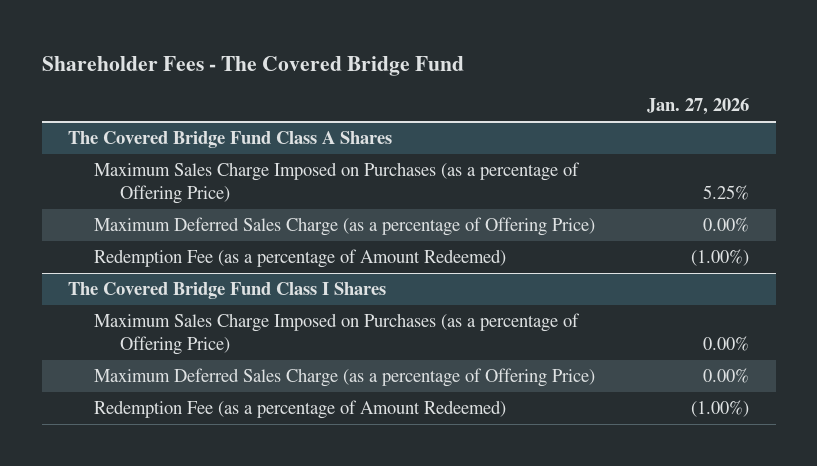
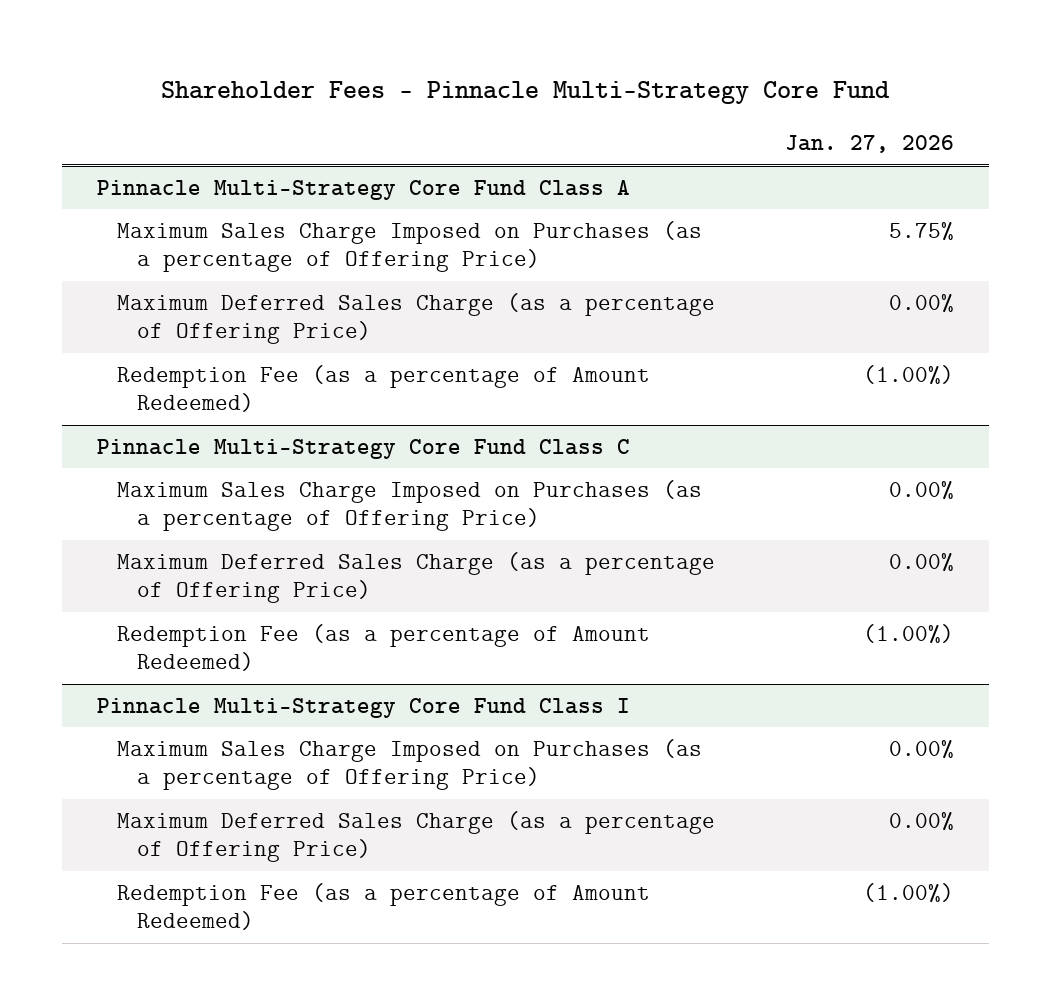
- Shareholder Fees - The Covered Bridge Fund
+ Shareholder Fees - Pinnacle Multi-Strategy Core Fund
- The Covered Bridge Fund Class A Shares
- Maximum Sales Charge Imposed on Purchases (as a percentage of Offering Price) | 5.25%
+ Pinnacle Multi-Strategy Core Fund Class A
+ Maximum Sales Charge Imposed on Purchases (as a percentage of Offering Price) | 5.75%
- The Covered Bridge Fund Class I Shares
+ Pinnacle Multi-Strategy Core Fund Class C
+ Pinnacle Multi-Strategy Core Fund Class I
+ Maximum Sales Charge Imposed on Purchases (as a percentage of Offering Price) | 0.00%
+ Maximum Deferred Sales Charge (as a percentage of Offering Price) | 0.00%
+ Redemption Fee (as a percentage of Amount Redeemed) | (1.00%)

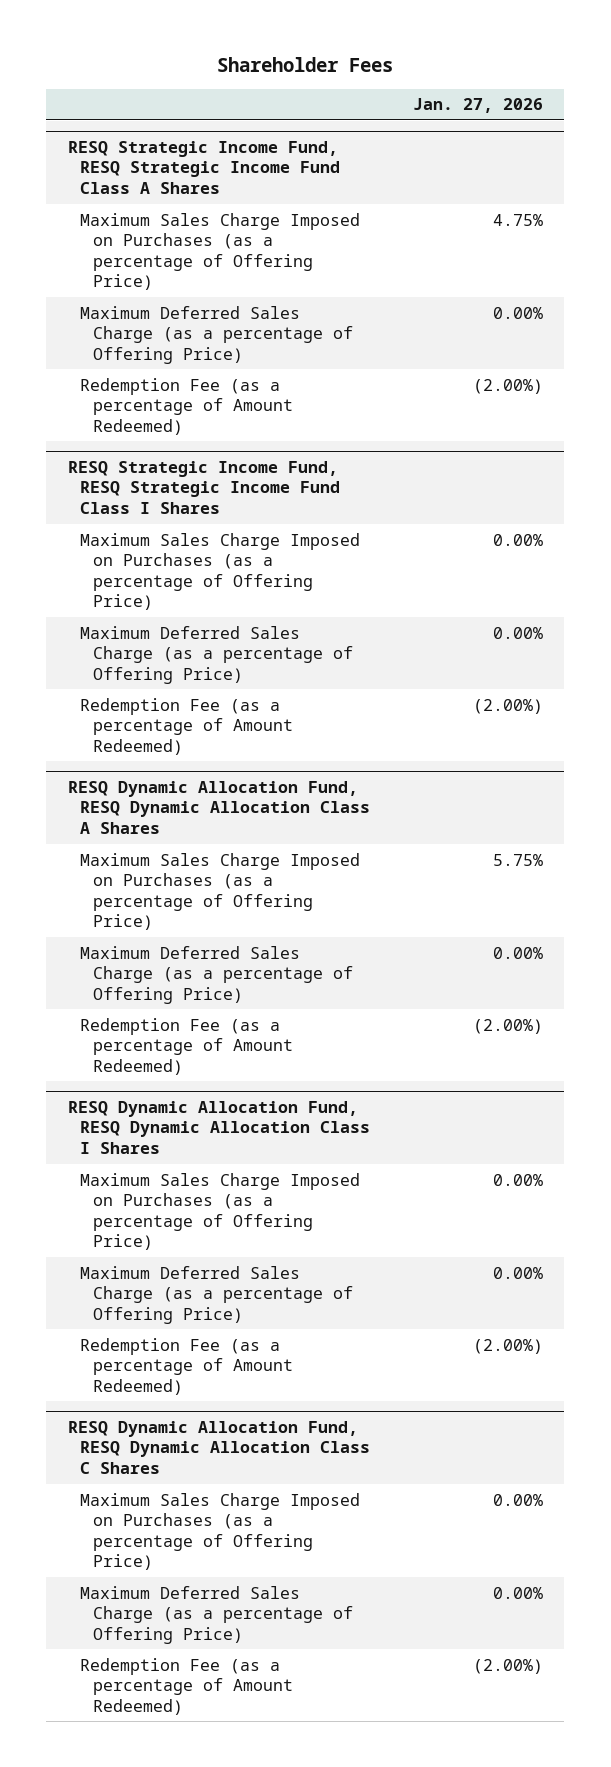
- Shareholder Fees - Pinnacle Multi-Strategy Core Fund
+ Shareholder Fees
- Pinnacle Multi-Strategy Core Fund Class A
+ RESQ Strategic Income Fund, RESQ Strategic Income Fund Class A Shares
+ Maximum Sales Charge Imposed on Purchases (as a percentage of Offering Price) | 4.75%
+ Maximum Deferred Sales Charge (as a percentage of Offering Price) | 0.00%
+ Redemption Fee (as a percentage of Amount Redeemed) | (2.00%)
+ RESQ Strategic Income Fund, RESQ Strategic Income Fund Class I Shares
+ Maximum Sales Charge Imposed on Purchases (as a percentage of Offering Price) | 0.00%
+ Maximum Deferred Sales Charge (as a percentage of Offering Price) | 0.00%
+ Redemption Fee (as a percentage of Amount Redeemed) | (2.00%)
+ RESQ Dynamic Allocation Fund, RESQ Dynamic Allocation Class A Shares
- Redemption Fee (as a percentage of Amount Redeemed) | (1.00%)
- Pinnacle Multi-Strategy Core Fund Class C
+ Redemption Fee (as a percentage of Amount Redeemed) | (2.00%)
+ RESQ Dynamic Allocation Fund, RESQ Dynamic Allocation Class I Shares
- Redemption Fee (as a percentage of Amount Redeemed) | (1.00%)
- Pinnacle Multi-Strategy Core Fund Class I
+ Redemption Fee (as a percentage of Amount Redeemed) | (2.00%)
+ RESQ Dynamic Allocation Fund, RESQ Dynamic Allocation Class C Shares
- Redemption Fee (as a percentage of Amount Redeemed) | (1.00%)
+ Redemption Fee (as a percentage of Amount Redeemed) | (2.00%)

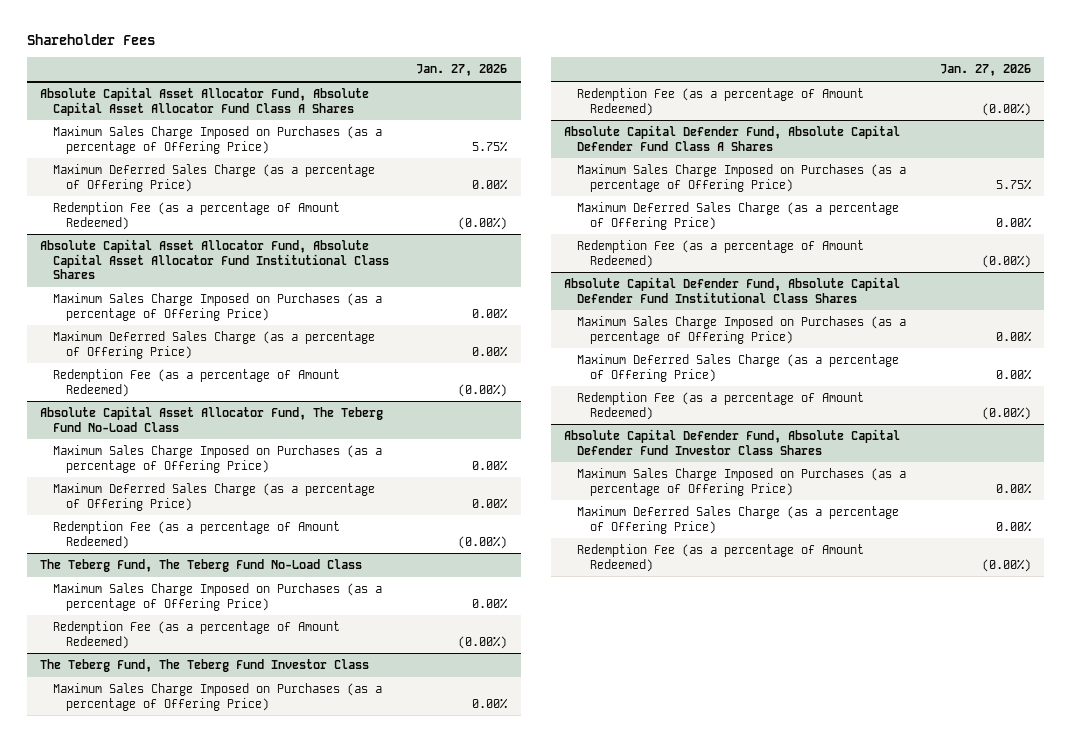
- RESQ Strategic Income Fund, RESQ Strategic Income Fund Class A Shares
- Maximum Sales Charge Imposed on Purchases (as a percentage of Offering Price) | 4.75%
+ Absolute Capital Asset Allocator Fund, Absolute Capital Asset Allocator Fund Class A Shares
+ Maximum Sales Charge Imposed on Purchases (as a percentage of Offering Price) | 5.75%
- Redemption Fee (as a percentage of Amount Redeemed) | (2.00%)
- RESQ Strategic Income Fund, RESQ Strategic Income Fund Class I Shares
+ Redemption Fee (as a percentage of Amount Redeemed) | (0.00%)
+ Absolute Capital Asset Allocator Fund, Absolute Capital Asset Allocator Fund Institutional Class Shares
- Redemption Fee (as a percentage of Amount Redeemed) | (2.00%)
- RESQ Dynamic Allocation Fund, RESQ Dynamic Allocation Class A Shares
+ Redemption Fee (as a percentage of Amount Redeemed) | (0.00%)
+ Absolute Capital Asset Allocator Fund, The Teberg Fund No-Load Class
+ Maximum Sales Charge Imposed on Purchases (as a percentage of Offering Price) | 0.00%
+ Maximum Deferred Sales Charge (as a percentage of Offering Price) | 0.00%
+ Redemption Fee (as a percentage of Amount Redeemed) | (0.00%)
+ The Teberg Fund, The Teberg Fund No-Load Class
+ Maximum Sales Charge Imposed on Purchases (as a percentage of Offering Price) | 0.00%
+ Redemption Fee (as a percentage of Amount Redeemed) | (0.00%)
+ The Teberg Fund, The Teberg Fund Investor Class
+ Maximum Sales Charge Imposed on Purchases (as a percentage of Offering Price) | 0.00%
+ Redemption Fee (as a percentage of Amount Redeemed) | (0.00%)
+ Absolute Capital Defender Fund, Absolute Capital Defender Fund Class A Shares
- Redemption Fee (as a percentage of Amount Redeemed) | (2.00%)
- RESQ Dynamic Allocation Fund, RESQ Dynamic Allocation Class I Shares
+ Redemption Fee (as a percentage of Amount Redeemed) | (0.00%)
+ Absolute Capital Defender Fund, Absolute Capital Defender Fund Institutional Class Shares
- Redemption Fee (as a percentage of Amount Redeemed) | (2.00%)
- RESQ Dynamic Allocation Fund, RESQ Dynamic Allocation Class C Shares
+ Redemption Fee (as a percentage of Amount Redeemed) | (0.00%)
+ Absolute Capital Defender Fund, Absolute Capital Defender Fund Investor Class Shares
- Redemption Fee (as a percentage of Amount Redeemed) | (2.00%)
+ Redemption Fee (as a percentage of Amount Redeemed) | (0.00%)

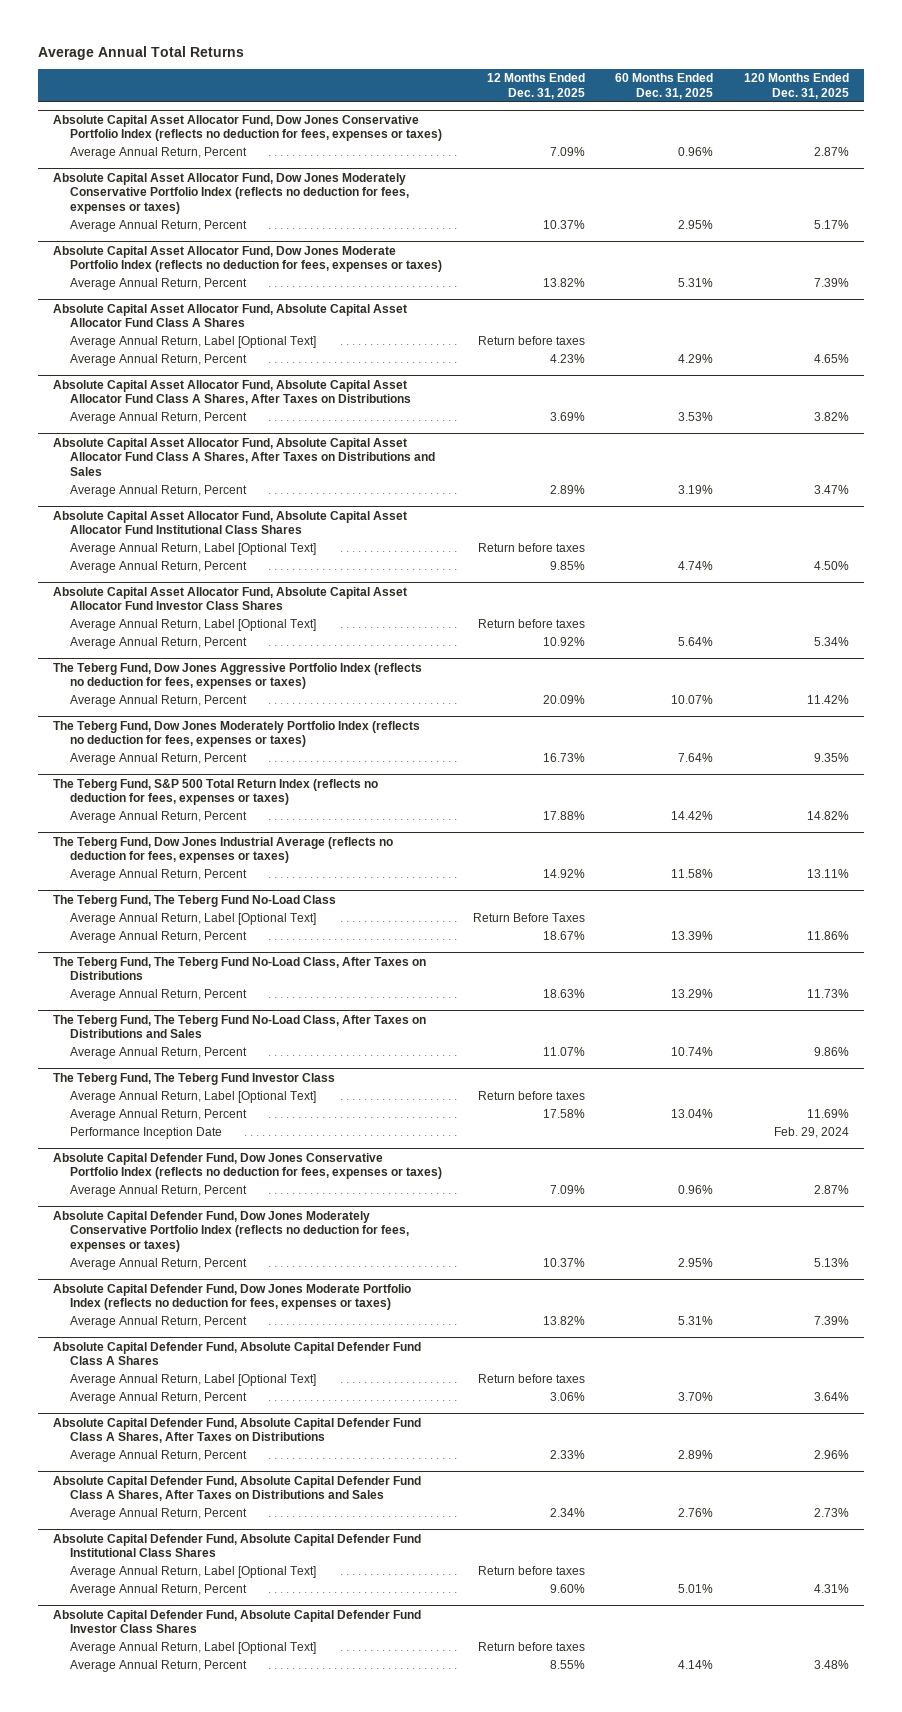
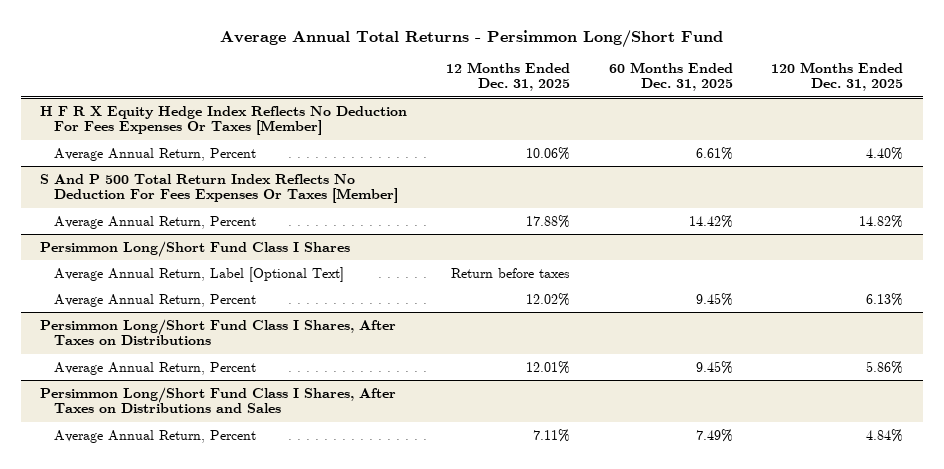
- Average Annual Total Returns
+ Average Annual Total Returns - Persimmon Long/Short Fund
- Absolute Capital Asset Allocator Fund, Dow Jones Conservative Portfolio Index (reflects no deduction for fees, expenses or taxes)
- Average Annual Return, Percent | 7.09% | 0.96% | 2.87%
- Absolute Capital Asset Allocator Fund, Dow Jones Moderately Conservative Portfolio Index (reflects no deduction for fees, expenses or taxes)
- Average Annual Return, Percent | 10.37% | 2.95% | 5.17%
- Absolute Capital Asset Allocator Fund, Dow Jones Moderate Portfolio Index (reflects no deduction for fees, expenses or taxes)
- Average Annual Return, Percent | 13.82% | 5.31% | 7.39%
- Absolute Capital Asset Allocator Fund, Absolute Capital Asset Allocator Fund Class A Shares
- Average Annual Return, Label [Optional Text] | Return before taxes | |
- Average Annual Return, Percent | 4.23% | 4.29% | 4.65%
- Absolute Capital Asset Allocator Fund, Absolute Capital Asset Allocator Fund Class A Shares, After Taxes on Distributions
- Average Annual Return, Percent | 3.69% | 3.53% | 3.82%
- Absolute Capital Asset Allocator Fund, Absolute Capital Asset Allocator Fund Class A Shares, After Taxes on Distributions and Sales
- Average Annual Return, Percent | 2.89% | 3.19% | 3.47%
- Absolute Capital Asset Allocator Fund, Absolute Capital Asset Allocator Fund Institutional Class Shares
- Average Annual Return, Label [Optional Text] | Return before taxes | |
- Average Annual Return, Percent | 9.85% | 4.74% | 4.50%
- Absolute Capital Asset Allocator Fund, Absolute Capital Asset Allocator Fund Investor Class Shares
- Average Annual Return, Label [Optional Text] | Return before taxes | |
- Average Annual Return, Percent | 10.92% | 5.64% | 5.34%
- The Teberg Fund, Dow Jones Aggressive Portfolio Index (reflects no deduction for fees, expenses or taxes)
- Average Annual Return, Percent | 20.09% | 10.07% | 11.42%
- The Teberg Fund, Dow Jones Moderately Portfolio Index (reflects no deduction for fees, expenses or taxes)
- Average Annual Return, Percent | 16.73% | 7.64% | 9.35%
- The Teberg Fund, S&P 500 Total Return Index (reflects no deduction for fees, expenses or taxes)
+ H F R X Equity Hedge Index Reflects No Deduction For Fees Expenses Or Taxes [Member]
+ Average Annual Return, Percent | 10.06% | 6.61% | 4.40%
+ S And P 500 Total Return Index Reflects No Deduction For Fees Expenses Or Taxes [Member]
- The Teberg Fund, Dow Jones Industrial Average (reflects no deduction for fees, expenses or taxes)
- Average Annual Return, Percent | 14.92% | 11.58% | 13.11%
- The Teberg Fund, The Teberg Fund No-Load Class
- Average Annual Return, Label [Optional Text] | Return Before Taxes | |
- Average Annual Return, Percent | 18.67% | 13.39% | 11.86%
- The Teberg Fund, The Teberg Fund No-Load Class, After Taxes on Distributions
- Average Annual Return, Percent | 18.63% | 13.29% | 11.73%
- The Teberg Fund, The Teberg Fund No-Load Class, After Taxes on Distributions and Sales
- Average Annual Return, Percent | 11.07% | 10.74% | 9.86%
- The Teberg Fund, The Teberg Fund Investor Class
- Average Annual Return, Label [Optional Text] | Return before taxes | |
- Average Annual Return, Percent | 17.58% | 13.04% | 11.69%
- Performance Inception Date | | | Feb. 29, 2024
- Absolute Capital Defender Fund, Dow Jones Conservative Portfolio Index (reflects no deduction for fees, expenses or taxes)
- Average Annual Return, Percent | 7.09% | 0.96% | 2.87%
- Absolute Capital Defender Fund, Dow Jones Moderately Conservative Portfolio Index (reflects no deduction for fees, expenses or taxes)
- Average Annual Return, Percent | 10.37% | 2.95% | 5.13%
- Absolute Capital Defender Fund, Dow Jones Moderate Portfolio Index (reflects no deduction for fees, expenses or taxes)
- Average Annual Return, Percent | 13.82% | 5.31% | 7.39%
- Absolute Capital Defender Fund, Absolute Capital Defender Fund Class A Shares
- Average Annual Return, Label [Optional Text] | Return before taxes | |
- Average Annual Return, Percent | 3.06% | 3.70% | 3.64%
- Absolute Capital Defender Fund, Absolute Capital Defender Fund Class A Shares, After Taxes on Distributions
- Average Annual Return, Percent | 2.33% | 2.89% | 2.96%
- Absolute Capital Defender Fund, Absolute Capital Defender Fund Class A Shares, After Taxes on Distributions and Sales
- Average Annual Return, Percent | 2.34% | 2.76% | 2.73%
- Absolute Capital Defender Fund, Absolute Capital Defender Fund Institutional Class Shares
- Average Annual Return, Label [Optional Text] | Return before taxes | |
- Average Annual Return, Percent | 9.60% | 5.01% | 4.31%
- Absolute Capital Defender Fund, Absolute Capital Defender Fund Investor Class Shares
+ Persimmon Long/Short Fund Class I Shares
- Average Annual Return, Percent | 8.55% | 4.14% | 3.48%
+ Average Annual Return, Percent | 12.02% | 9.45% | 6.13%
+ Persimmon Long/Short Fund Class I Shares, After Taxes on Distributions
+ Average Annual Return, Percent | 12.01% | 9.45% | 5.86%
+ Persimmon Long/Short Fund Class I Shares, After Taxes on Distributions and Sales
+ Average Annual Return, Percent | 7.11% | 7.49% | 4.84%

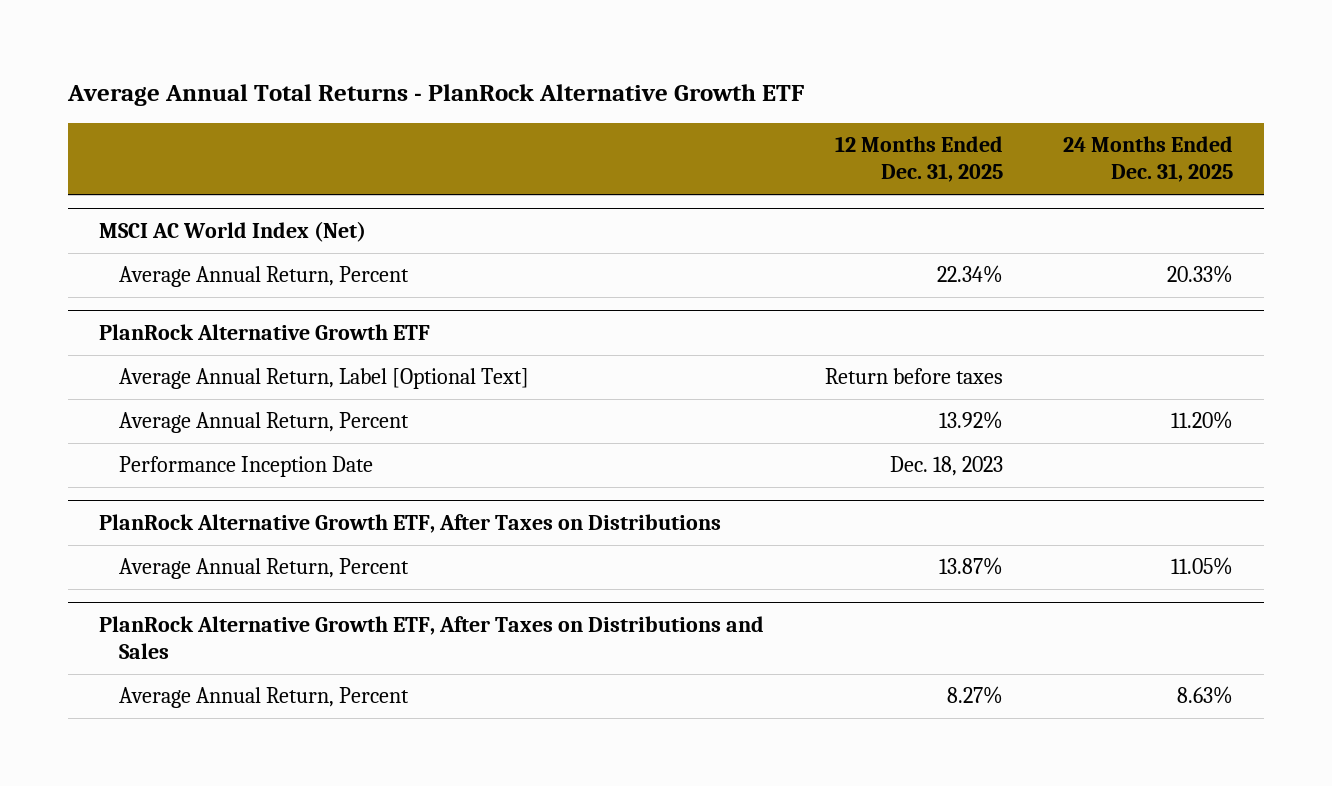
- Average Annual Total Returns - Persimmon Long/Short Fund
+ Average Annual Total Returns - PlanRock Alternative Growth ETF
- | 12 Months Ended Dec. 31, 2025 | 60 Months Ended Dec. 31, 2025 | 120 Months Ended Dec. 31, 2025
+ | 12 Months Ended Dec. 31, 2025 | 24 Months Ended Dec. 31, 2025
- H F R X Equity Hedge Index Reflects No Deduction For Fees Expenses Or Taxes [Member]
- Average Annual Return, Percent | 10.06% | 6.61% | 4.40%
- S And P 500 Total Return Index Reflects No Deduction For Fees Expenses Or Taxes [Member]
- Average Annual Return, Percent | 17.88% | 14.42% | 14.82%
- Persimmon Long/Short Fund Class I Shares
+ MSCI AC World Index (Net)
+ Average Annual Return, Percent | 22.34% | 20.33%
+ PlanRock Alternative Growth ETF
- Average Annual Return, Percent | 12.02% | 9.45% | 6.13%
- Persimmon Long/Short Fund Class I Shares, After Taxes on Distributions
- Average Annual Return, Percent | 12.01% | 9.45% | 5.86%
- Persimmon Long/Short Fund Class I Shares, After Taxes on Distributions and Sales
- Average Annual Return, Percent | 7.11% | 7.49% | 4.84%
+ Average Annual Return, Percent | 13.92% | 11.20%
+ Performance Inception Date | Dec. 18, 2023 |
+ PlanRock Alternative Growth ETF, After Taxes on Distributions
+ Average Annual Return, Percent | 13.87% | 11.05%
+ PlanRock Alternative Growth ETF, After Taxes on Distributions and Sales
+ Average Annual Return, Percent | 8.27% | 8.63%

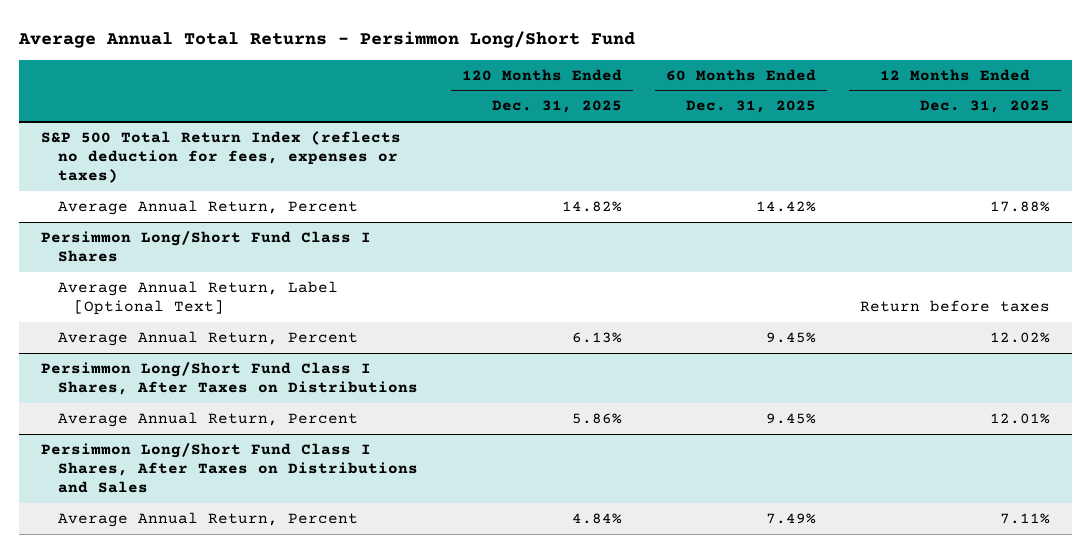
- Average Annual Total Returns - PlanRock Alternative Growth ETF
+ Average Annual Total Returns - Persimmon Long/Short Fund
- | 12 Months Ended Dec. 31, 2025 | 24 Months Ended Dec. 31, 2025
+ | 120 Months Ended Dec. 31, 2025 | 60 Months Ended Dec. 31, 2025 | 12 Months Ended Dec. 31, 2025
- MSCI AC World Index (Net)
- Average Annual Return, Percent | 22.34% | 20.33%
- PlanRock Alternative Growth ETF
+ S&P 500 Total Return Index (reflects no deduction for fees, expenses or taxes)
+ Average Annual Return, Percent | 14.82% | 14.42% | 17.88%
+ Persimmon Long/Short Fund Class I Shares
- Average Annual Return, Percent | 13.92% | 11.20%
- Performance Inception Date | Dec. 18, 2023 |
- PlanRock Alternative Growth ETF, After Taxes on Distributions
- Average Annual Return, Percent | 13.87% | 11.05%
- PlanRock Alternative Growth ETF, After Taxes on Distributions and Sales
- Average Annual Return, Percent | 8.27% | 8.63%
+ Average Annual Return, Percent | 6.13% | 9.45% | 12.02%
+ Persimmon Long/Short Fund Class I Shares, After Taxes on Distributions
+ Average Annual Return, Percent | 5.86% | 9.45% | 12.01%
+ Persimmon Long/Short Fund Class I Shares, After Taxes on Distributions and Sales
+ Average Annual Return, Percent | 4.84% | 7.49% | 7.11%

